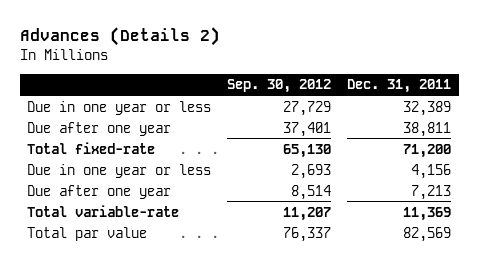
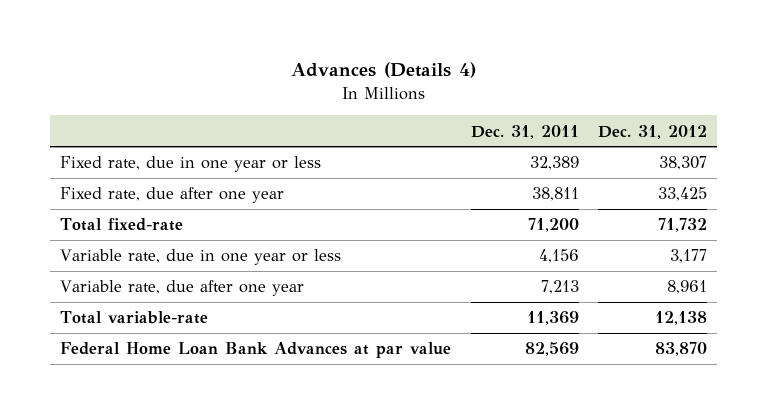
- Advances (Details 2)
+ Advances (Details 4)
- | Sep. 30, 2012 | Dec. 31, 2011
+ | Dec. 31, 2011 | Dec. 31, 2012
- Due in one year or less | 27,729 | 32,389
- Due after one year | 37,401 | 38,811
+ Fixed rate, due in one year or less | 32,389 | 38,307
+ Fixed rate, due after one year | 38,811 | 33,425
- Due in one year or less | 2,693 | 4,156
- Due after one year | 8,514 | 7,213
+ Variable rate, due in one year or less | 4,156 | 3,177
+ Variable rate, due after one year | 7,213 | 8,961
- Total par value | 76,337 | 82,569
+ Federal Home Loan Bank Advances at par value | 82,569 | 83,870

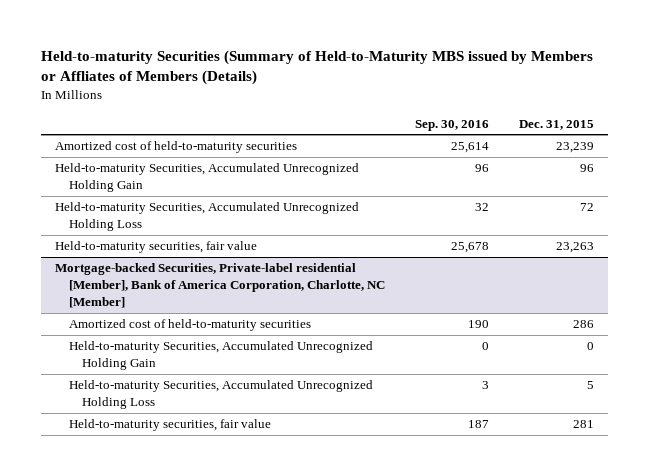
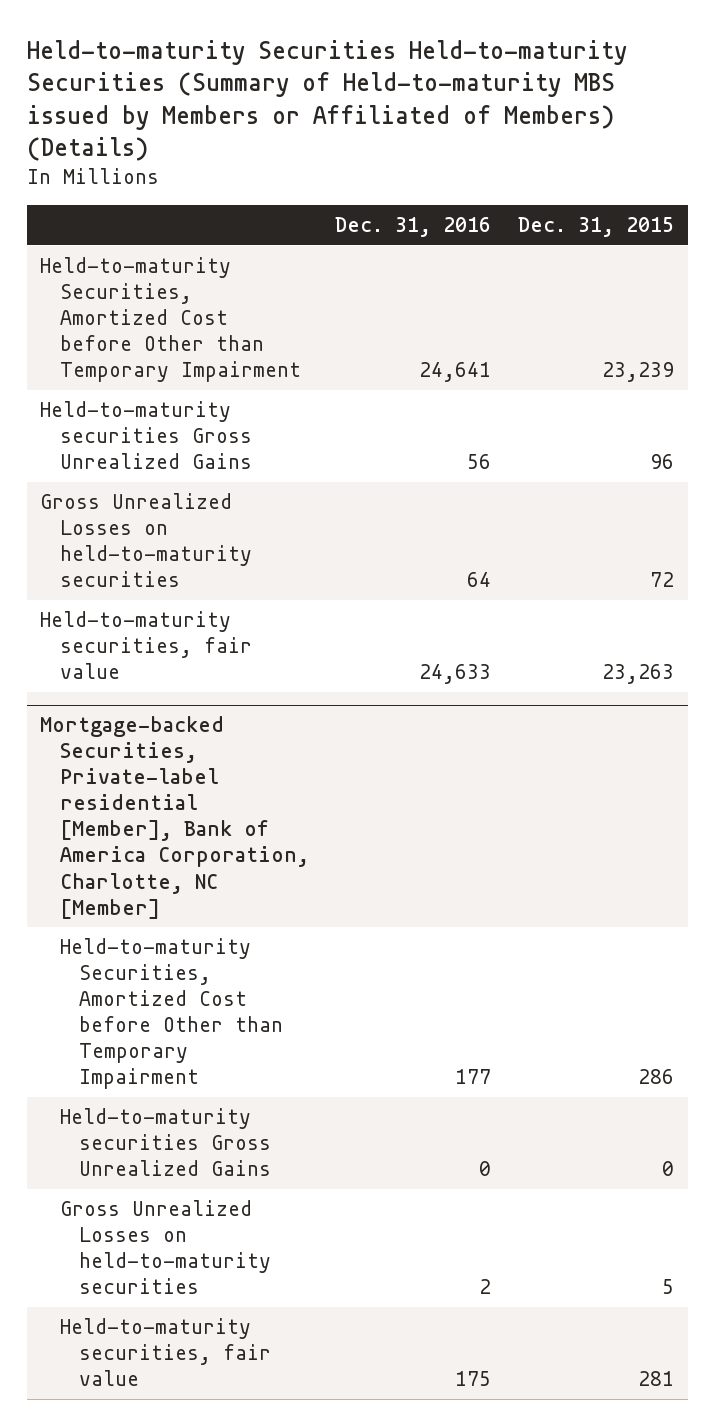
- Held-to-maturity Securities (Summary of Held-to-Maturity MBS issued by Members or Affliates of Members (Details)
+ Held-to-maturity Securities Held-to-maturity Securities (Summary of Held-to-maturity MBS issued by Members or Affiliated of Members) (Details)
- | Sep. 30, 2016 | Dec. 31, 2015
+ | Dec. 31, 2016 | Dec. 31, 2015
- Amortized cost of held-to-maturity securities | 25,614 | 23,239
- Held-to-maturity Securities, Accumulated Unrecognized Holding Gain | 96 | 96
- Held-to-maturity Securities, Accumulated Unrecognized Holding Loss | 32 | 72
+ Held-to-maturity Securities, Amortized Cost before Other than Temporary Impairment | 24,641 | 23,239
+ Held-to-maturity securities Gross Unrealized Gains | 56 | 96
+ Gross Unrealized Losses on held-to-maturity securities | 64 | 72
@ Mortgage-backed Securities, Private-label residential [Member], Bank of America Corporation, Charlotte, NC [Member]
- Amortized cost of held-to-maturity securities | 190 | 286
- Held-to-maturity Securities, Accumulated Unrecognized Holding Gain | 0 | 0
- Held-to-maturity Securities, Accumulated Unrecognized Holding Loss | 3 | 5
+ Held-to-maturity Securities, Amortized Cost before Other than Temporary Impairment | 177 | 286
+ Held-to-maturity securities Gross Unrealized Gains | 0 | 0
+ Gross Unrealized Losses on held-to-maturity securities | 2 | 5

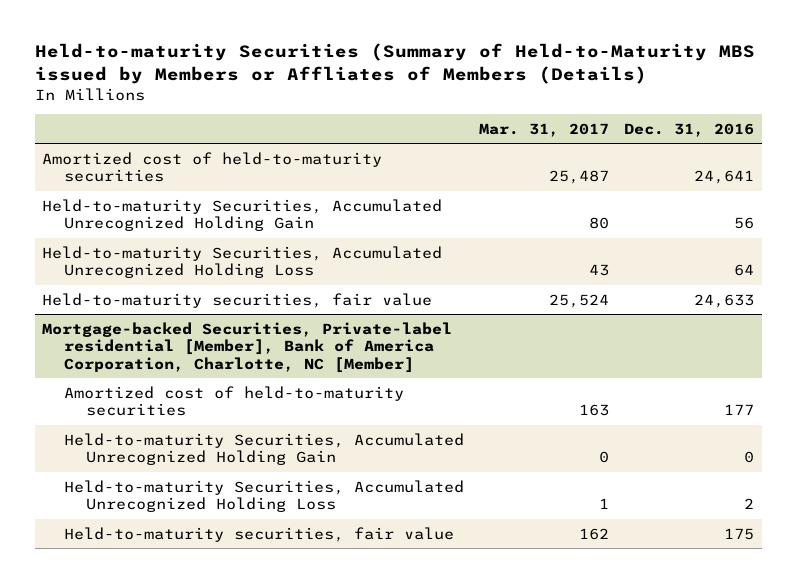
- Held-to-maturity Securities Held-to-maturity Securities (Summary of Held-to-maturity MBS issued by Members or Affiliated of Members) (Details)
+ Held-to-maturity Securities (Summary of Held-to-Maturity MBS issued by Members or Affliates of Members (Details)
- | Dec. 31, 2016 | Dec. 31, 2015
+ | Mar. 31, 2017 | Dec. 31, 2016
- Held-to-maturity Securities, Amortized Cost before Other than Temporary Impairment | 24,641 | 23,239
- Held-to-maturity securities Gross Unrealized Gains | 56 | 96
- Gross Unrealized Losses on held-to-maturity securities | 64 | 72
+ Amortized cost of held-to-maturity securities | 25,487 | 24,641
+ Held-to-maturity Securities, Accumulated Unrecognized Holding Gain | 80 | 56
+ Held-to-maturity Securities, Accumulated Unrecognized Holding Loss | 43 | 64
@ Mortgage-backed Securities, Private-label residential [Member], Bank of America Corporation, Charlotte, NC [Member]
- Held-to-maturity Securities, Amortized Cost before Other than Temporary Impairment | 177 | 286
- Held-to-maturity securities Gross Unrealized Gains | 0 | 0
- Gross Unrealized Losses on held-to-maturity securities | 2 | 5
+ Amortized cost of held-to-maturity securities | 163 | 177
+ Held-to-maturity Securities, Accumulated Unrecognized Holding Gain | 0 | 0
+ Held-to-maturity Securities, Accumulated Unrecognized Holding Loss | 1 | 2

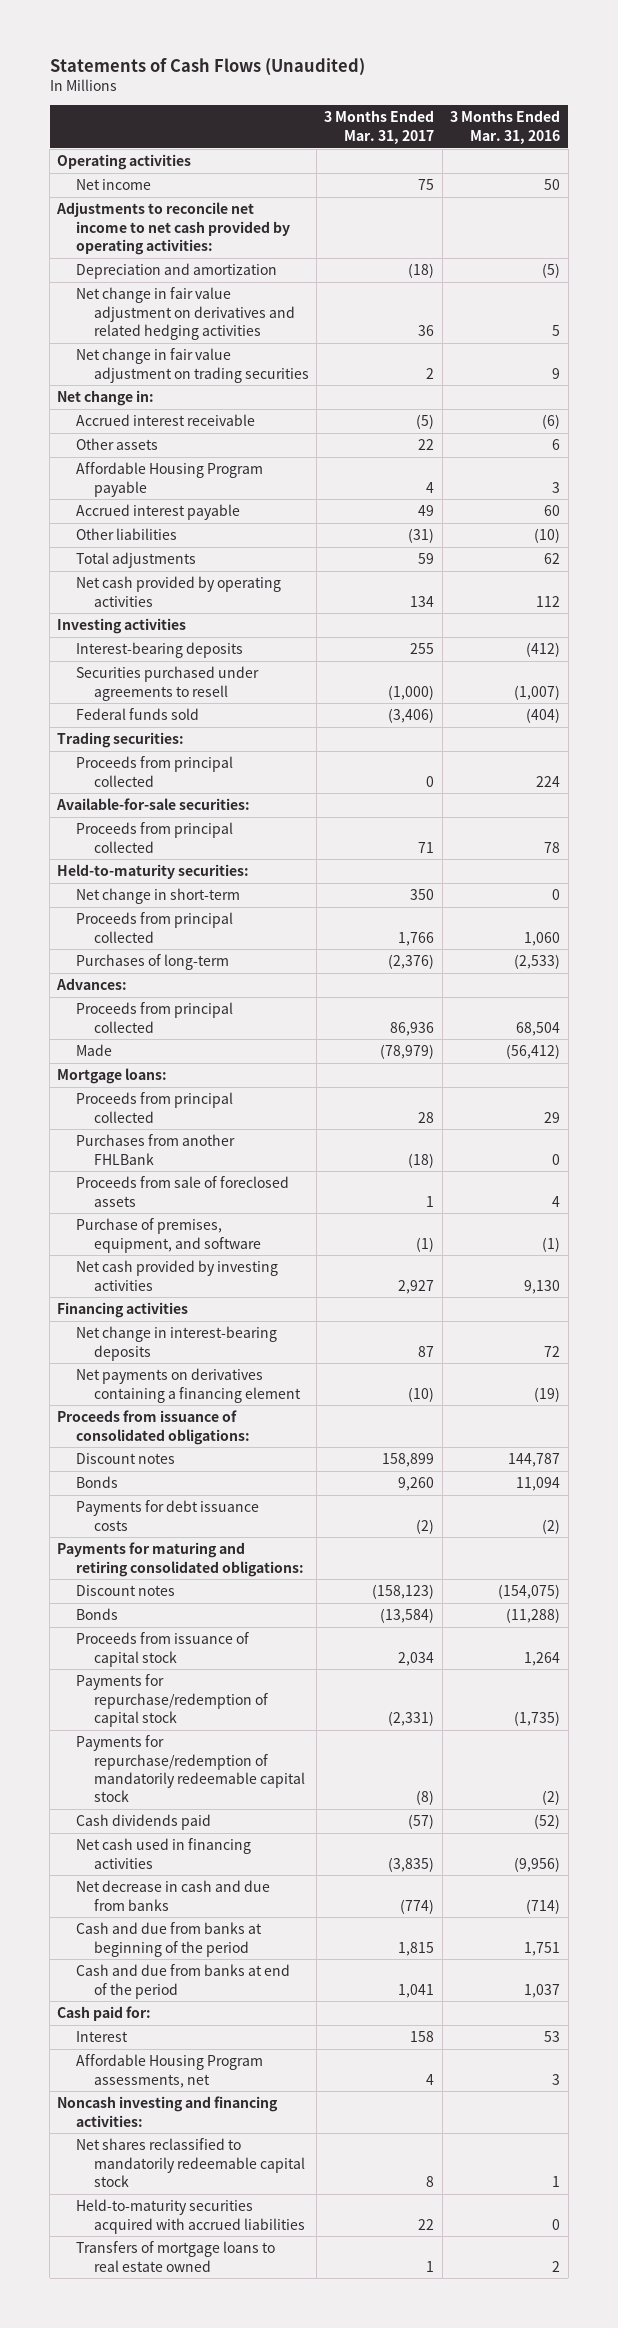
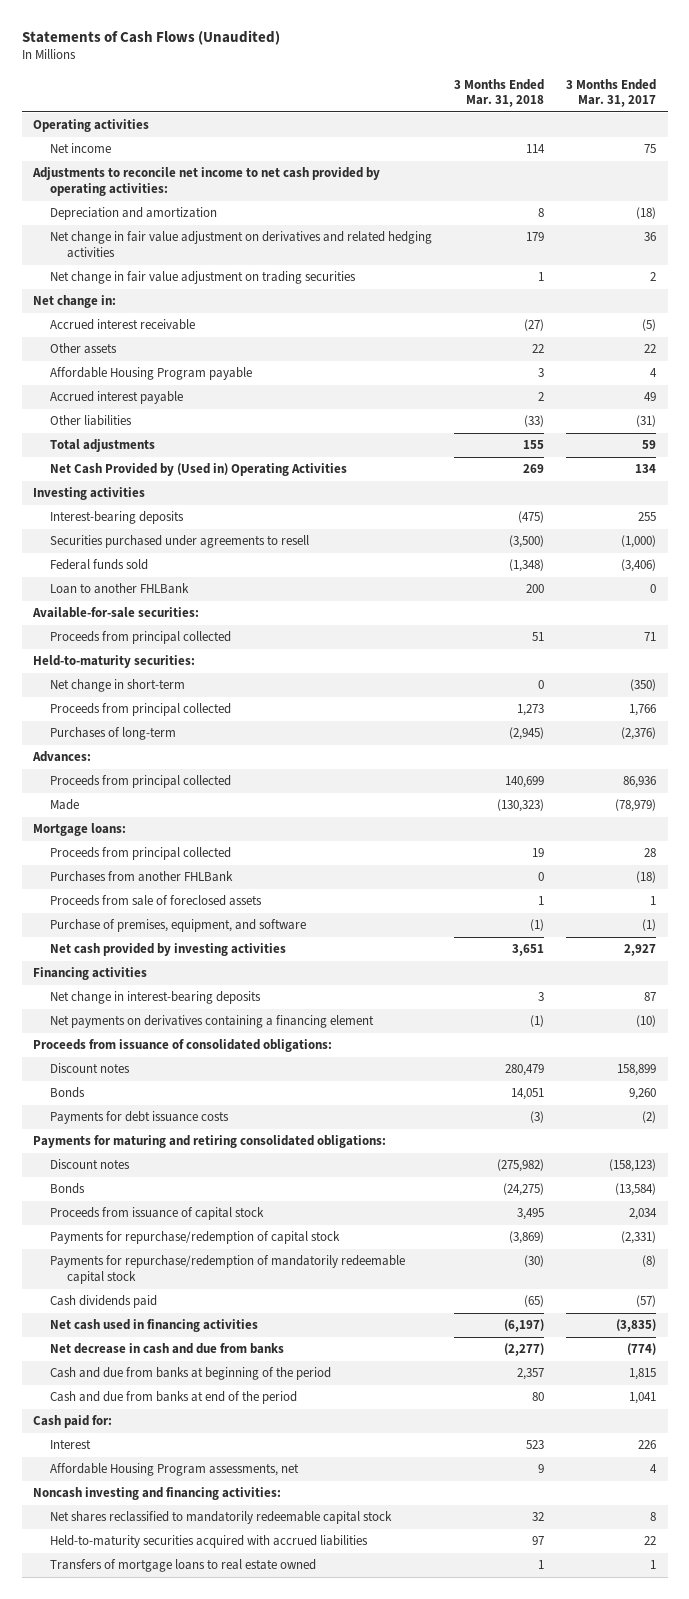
- | 3 Months Ended Mar. 31, 2017 | 3 Months Ended Mar. 31, 2016
+ | 3 Months Ended Mar. 31, 2018 | 3 Months Ended Mar. 31, 2017
- Net cash provided by operating activities | 134 | 112
+ Net Cash Provided by (Used in) Operating Activities | 269 | 134
- Trading securities:
- Proceeds from principal collected | 0 | 224
+ Loan to another FHLBank | 200 | 0
- Net change in short-term | 350 | 0
+ Net change in short-term | 0 | (350)
- Interest | 158 | 53
+ Interest | 523 | 226

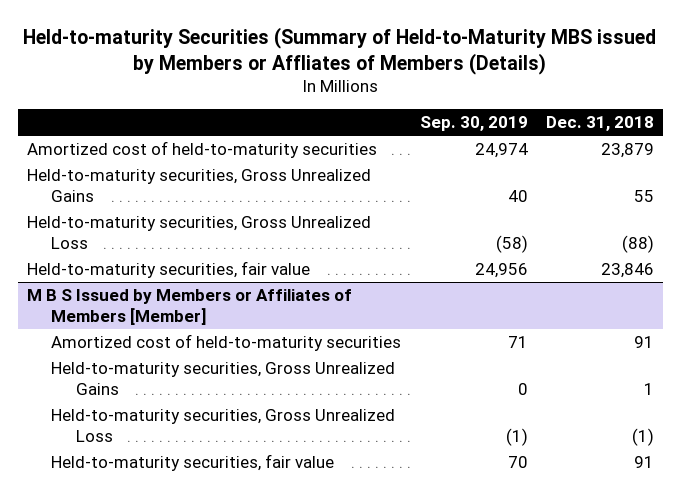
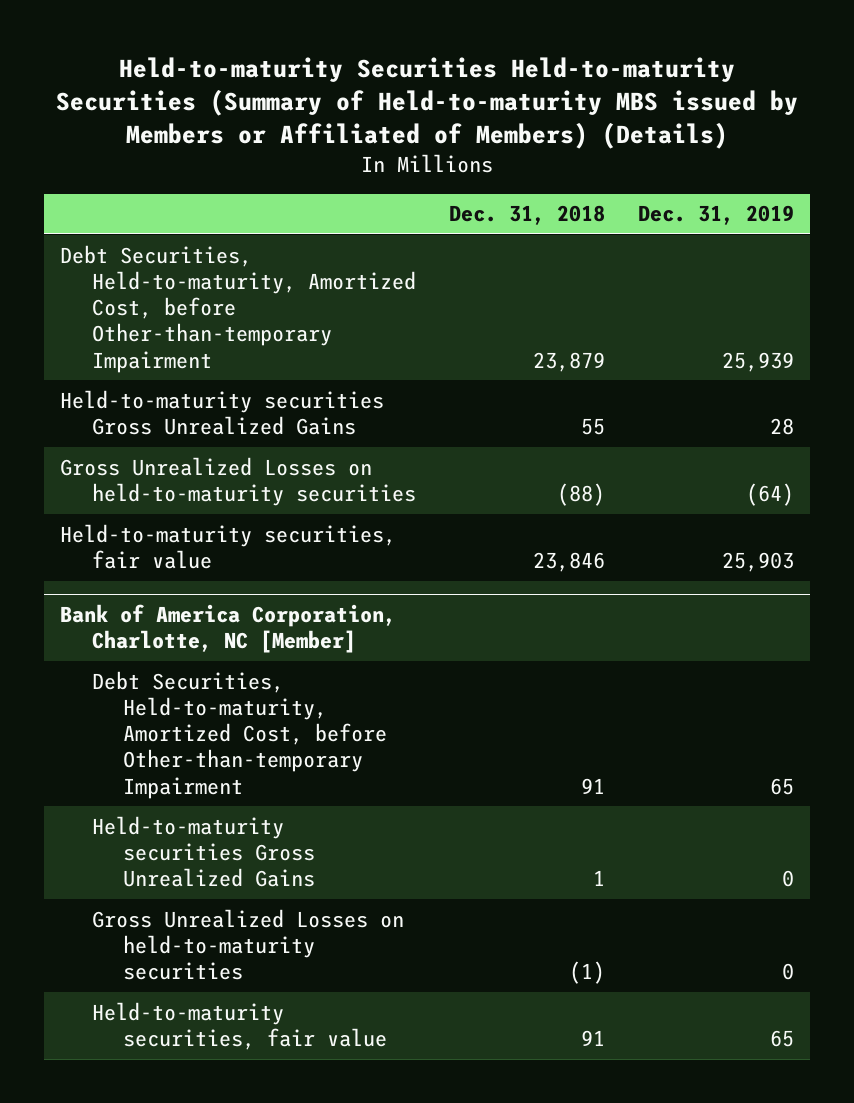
- Held-to-maturity Securities (Summary of Held-to-Maturity MBS issued by Members or Affliates of Members (Details)
+ Held-to-maturity Securities Held-to-maturity Securities (Summary of Held-to-maturity MBS issued by Members or Affiliated of Members) (Details)
- | Sep. 30, 2019 | Dec. 31, 2018
+ | Dec. 31, 2018 | Dec. 31, 2019
- Amortized cost of held-to-maturity securities | 24,974 | 23,879
- Held-to-maturity securities, Gross Unrealized Gains | 40 | 55
- Held-to-maturity securities, Gross Unrealized Loss | (58) | (88)
+ Debt Securities, Held-to-maturity, Amortized Cost, before Other-than-temporary Impairment | 23,879 | 25,939
+ Held-to-maturity securities Gross Unrealized Gains | 55 | 28
+ Gross Unrealized Losses on held-to-maturity securities | (88) | (64)
- M B S Issued by Members or Affiliates of Members [Member]
- Amortized cost of held-to-maturity securities | 71 | 91
- Held-to-maturity securities, Gross Unrealized Gains | 0 | 1
- Held-to-maturity securities, Gross Unrealized Loss | (1) | (1)
+ Bank of America Corporation, Charlotte, NC [Member]
+ Debt Securities, Held-to-maturity, Amortized Cost, before Other-than-temporary Impairment | 91 | 65
+ Held-to-maturity securities Gross Unrealized Gains | 1 | 0
+ Gross Unrealized Losses on held-to-maturity securities | (1) | 0

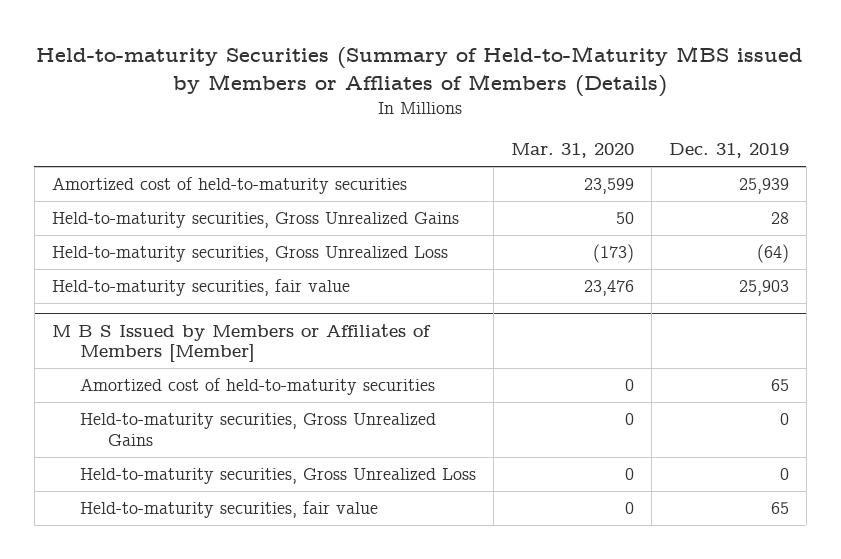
- Held-to-maturity Securities Held-to-maturity Securities (Summary of Held-to-maturity MBS issued by Members or Affiliated of Members) (Details)
+ Held-to-maturity Securities (Summary of Held-to-Maturity MBS issued by Members or Affliates of Members (Details)
- | Dec. 31, 2018 | Dec. 31, 2019
+ | Mar. 31, 2020 | Dec. 31, 2019
- Debt Securities, Held-to-maturity, Amortized Cost, before Other-than-temporary Impairment | 23,879 | 25,939
- Held-to-maturity securities Gross Unrealized Gains | 55 | 28
- Gross Unrealized Losses on held-to-maturity securities | (88) | (64)
+ Amortized cost of held-to-maturity securities | 23,599 | 25,939
+ Held-to-maturity securities, Gross Unrealized Gains | 50 | 28
+ Held-to-maturity securities, Gross Unrealized Loss | (173) | (64)
- Bank of America Corporation, Charlotte, NC [Member]
- Debt Securities, Held-to-maturity, Amortized Cost, before Other-than-temporary Impairment | 91 | 65
- Held-to-maturity securities Gross Unrealized Gains | 1 | 0
- Gross Unrealized Losses on held-to-maturity securities | (1) | 0
+ M B S Issued by Members or Affiliates of Members [Member]
+ Amortized cost of held-to-maturity securities | 0 | 65
+ Held-to-maturity securities, Gross Unrealized Gains | 0 | 0
+ Held-to-maturity securities, Gross Unrealized Loss | 0 | 0

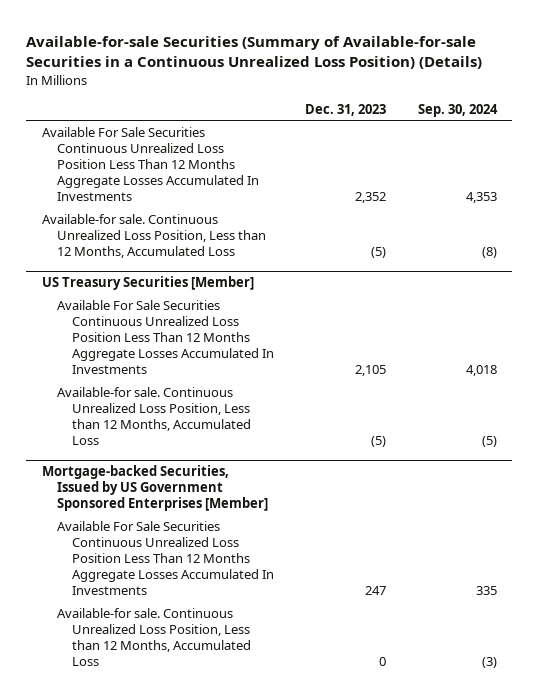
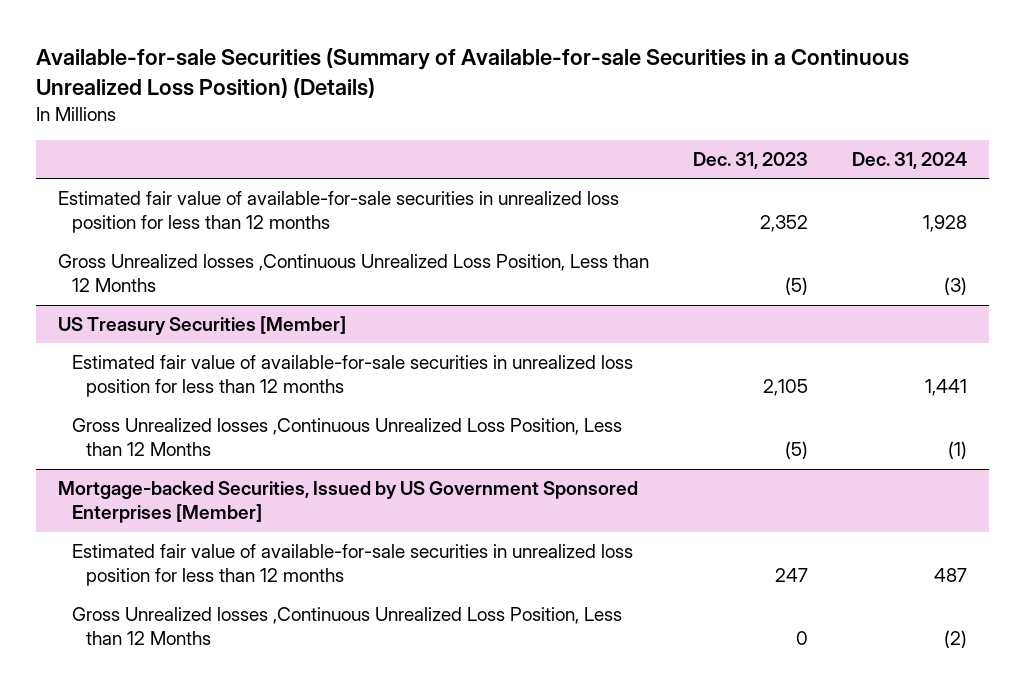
- | Dec. 31, 2023 | Sep. 30, 2024
+ | Dec. 31, 2023 | Dec. 31, 2024
- Available For Sale Securities Continuous Unrealized Loss Position Less Than 12 Months Aggregate Losses Accumulated In Investments | 2,352 | 4,353
- Available-for sale. Continuous Unrealized Loss Position, Less than 12 Months, Accumulated Loss | (5) | (8)
+ Estimated fair value of available-for-sale securities in unrealized loss position for less than 12 months | 2,352 | 1,928
+ Gross Unrealized losses ,Continuous Unrealized Loss Position, Less than 12 Months | (5) | (3)
@ US Treasury Securities [Member]
- Available For Sale Securities Continuous Unrealized Loss Position Less Than 12 Months Aggregate Losses Accumulated In Investments | 2,105 | 4,018
- Available-for sale. Continuous Unrealized Loss Position, Less than 12 Months, Accumulated Loss | (5) | (5)
+ Estimated fair value of available-for-sale securities in unrealized loss position for less than 12 months | 2,105 | 1,441
+ Gross Unrealized losses ,Continuous Unrealized Loss Position, Less than 12 Months | (5) | (1)
@ Mortgage-backed Securities, Issued by US Government Sponsored Enterprises [Member]
- Available For Sale Securities Continuous Unrealized Loss Position Less Than 12 Months Aggregate Losses Accumulated In Investments | 247 | 335
- Available-for sale. Continuous Unrealized Loss Position, Less than 12 Months, Accumulated Loss | 0 | (3)
+ Estimated fair value of available-for-sale securities in unrealized loss position for less than 12 months | 247 | 487
+ Gross Unrealized losses ,Continuous Unrealized Loss Position, Less than 12 Months | 0 | (2)

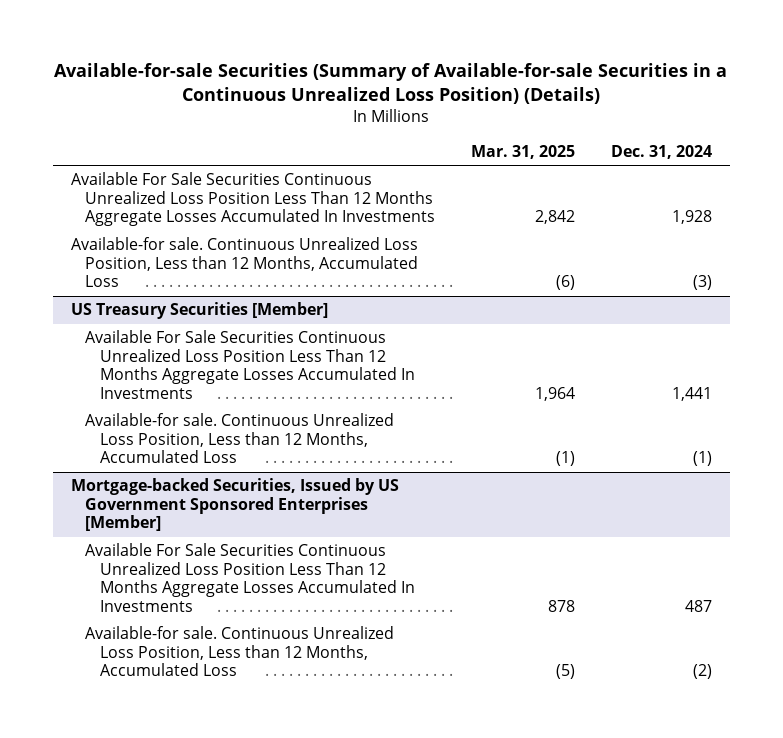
- | Dec. 31, 2023 | Dec. 31, 2024
+ | Mar. 31, 2025 | Dec. 31, 2024
- Estimated fair value of available-for-sale securities in unrealized loss position for less than 12 months | 2,352 | 1,928
- Gross Unrealized losses ,Continuous Unrealized Loss Position, Less than 12 Months | (5) | (3)
+ Available For Sale Securities Continuous Unrealized Loss Position Less Than 12 Months Aggregate Losses Accumulated In Investments | 2,842 | 1,928
+ Available-for sale. Continuous Unrealized Loss Position, Less than 12 Months, Accumulated Loss | (6) | (3)
@ US Treasury Securities [Member]
- Estimated fair value of available-for-sale securities in unrealized loss position for less than 12 months | 2,105 | 1,441
- Gross Unrealized losses ,Continuous Unrealized Loss Position, Less than 12 Months | (5) | (1)
+ Available For Sale Securities Continuous Unrealized Loss Position Less Than 12 Months Aggregate Losses Accumulated In Investments | 1,964 | 1,441
+ Available-for sale. Continuous Unrealized Loss Position, Less than 12 Months, Accumulated Loss | (1) | (1)
@ Mortgage-backed Securities, Issued by US Government Sponsored Enterprises [Member]
- Estimated fair value of available-for-sale securities in unrealized loss position for less than 12 months | 247 | 487
- Gross Unrealized losses ,Continuous Unrealized Loss Position, Less than 12 Months | 0 | (2)
+ Available For Sale Securities Continuous Unrealized Loss Position Less Than 12 Months Aggregate Losses Accumulated In Investments | 878 | 487
+ Available-for sale. Continuous Unrealized Loss Position, Less than 12 Months, Accumulated Loss | (5) | (2)

